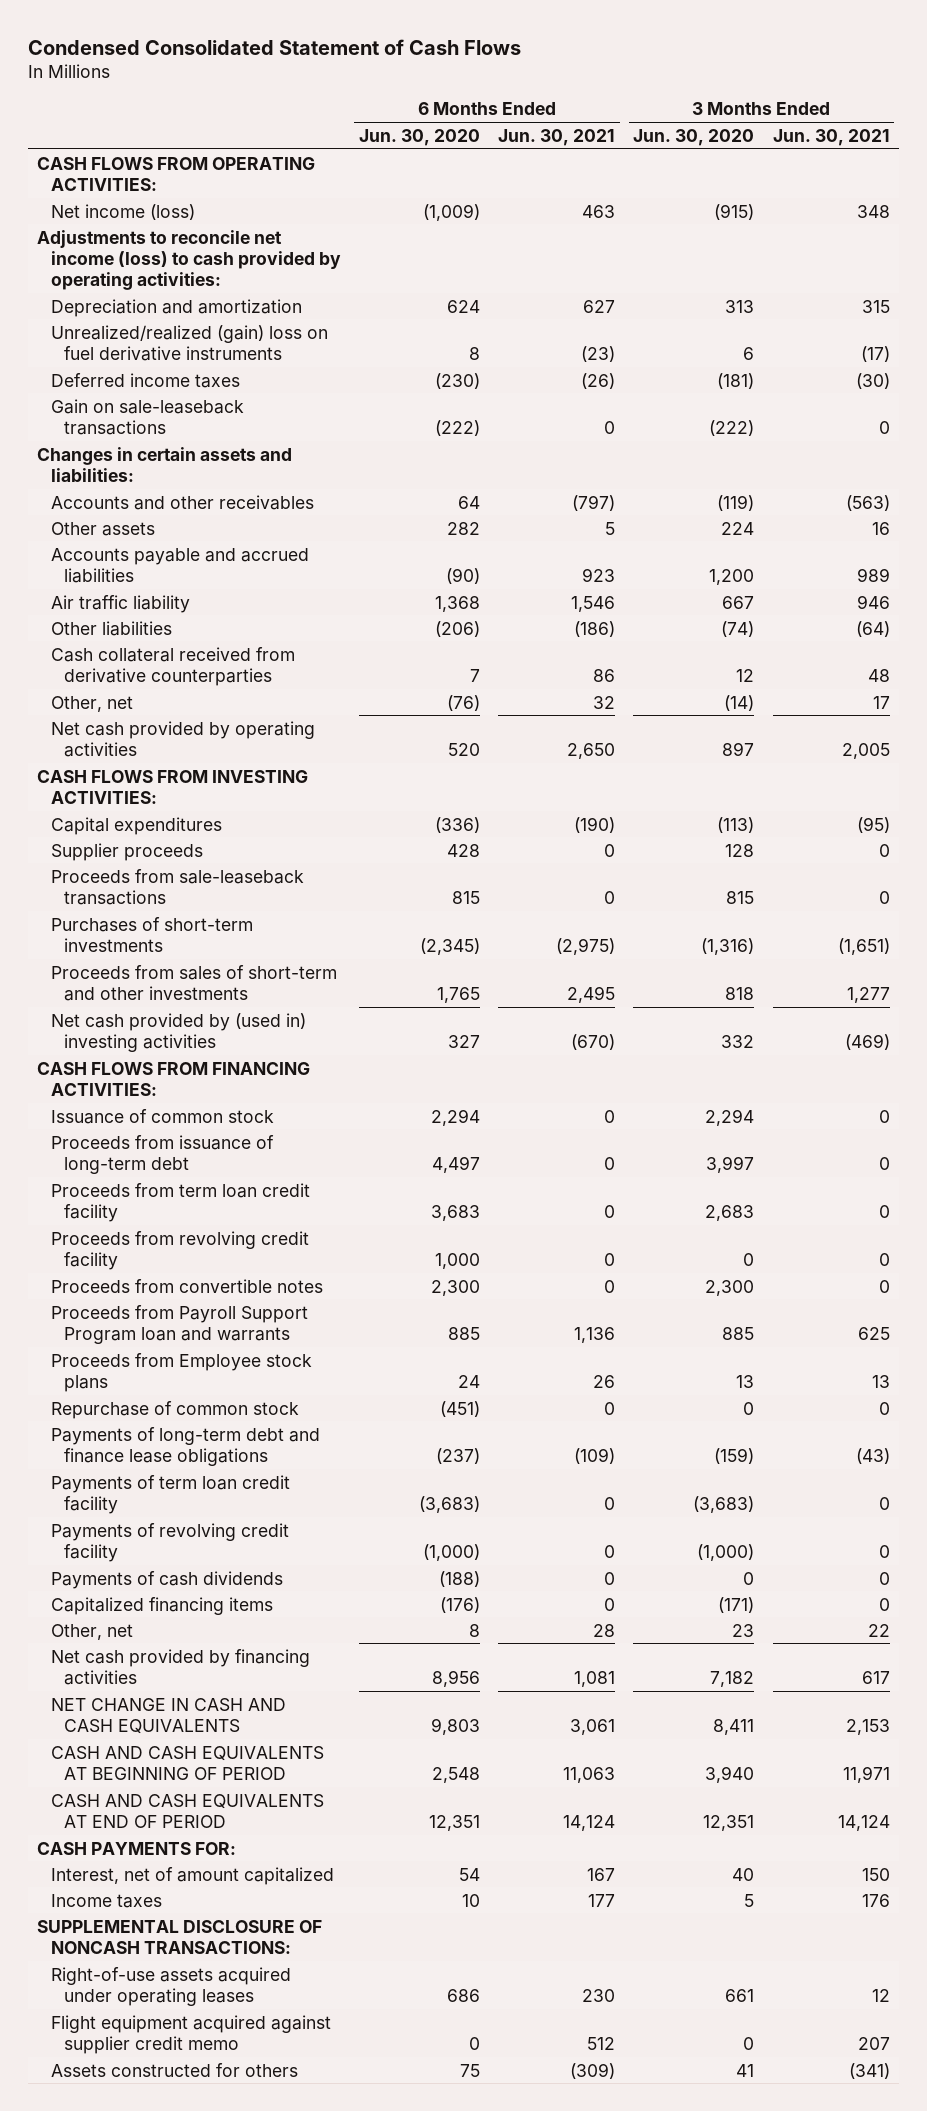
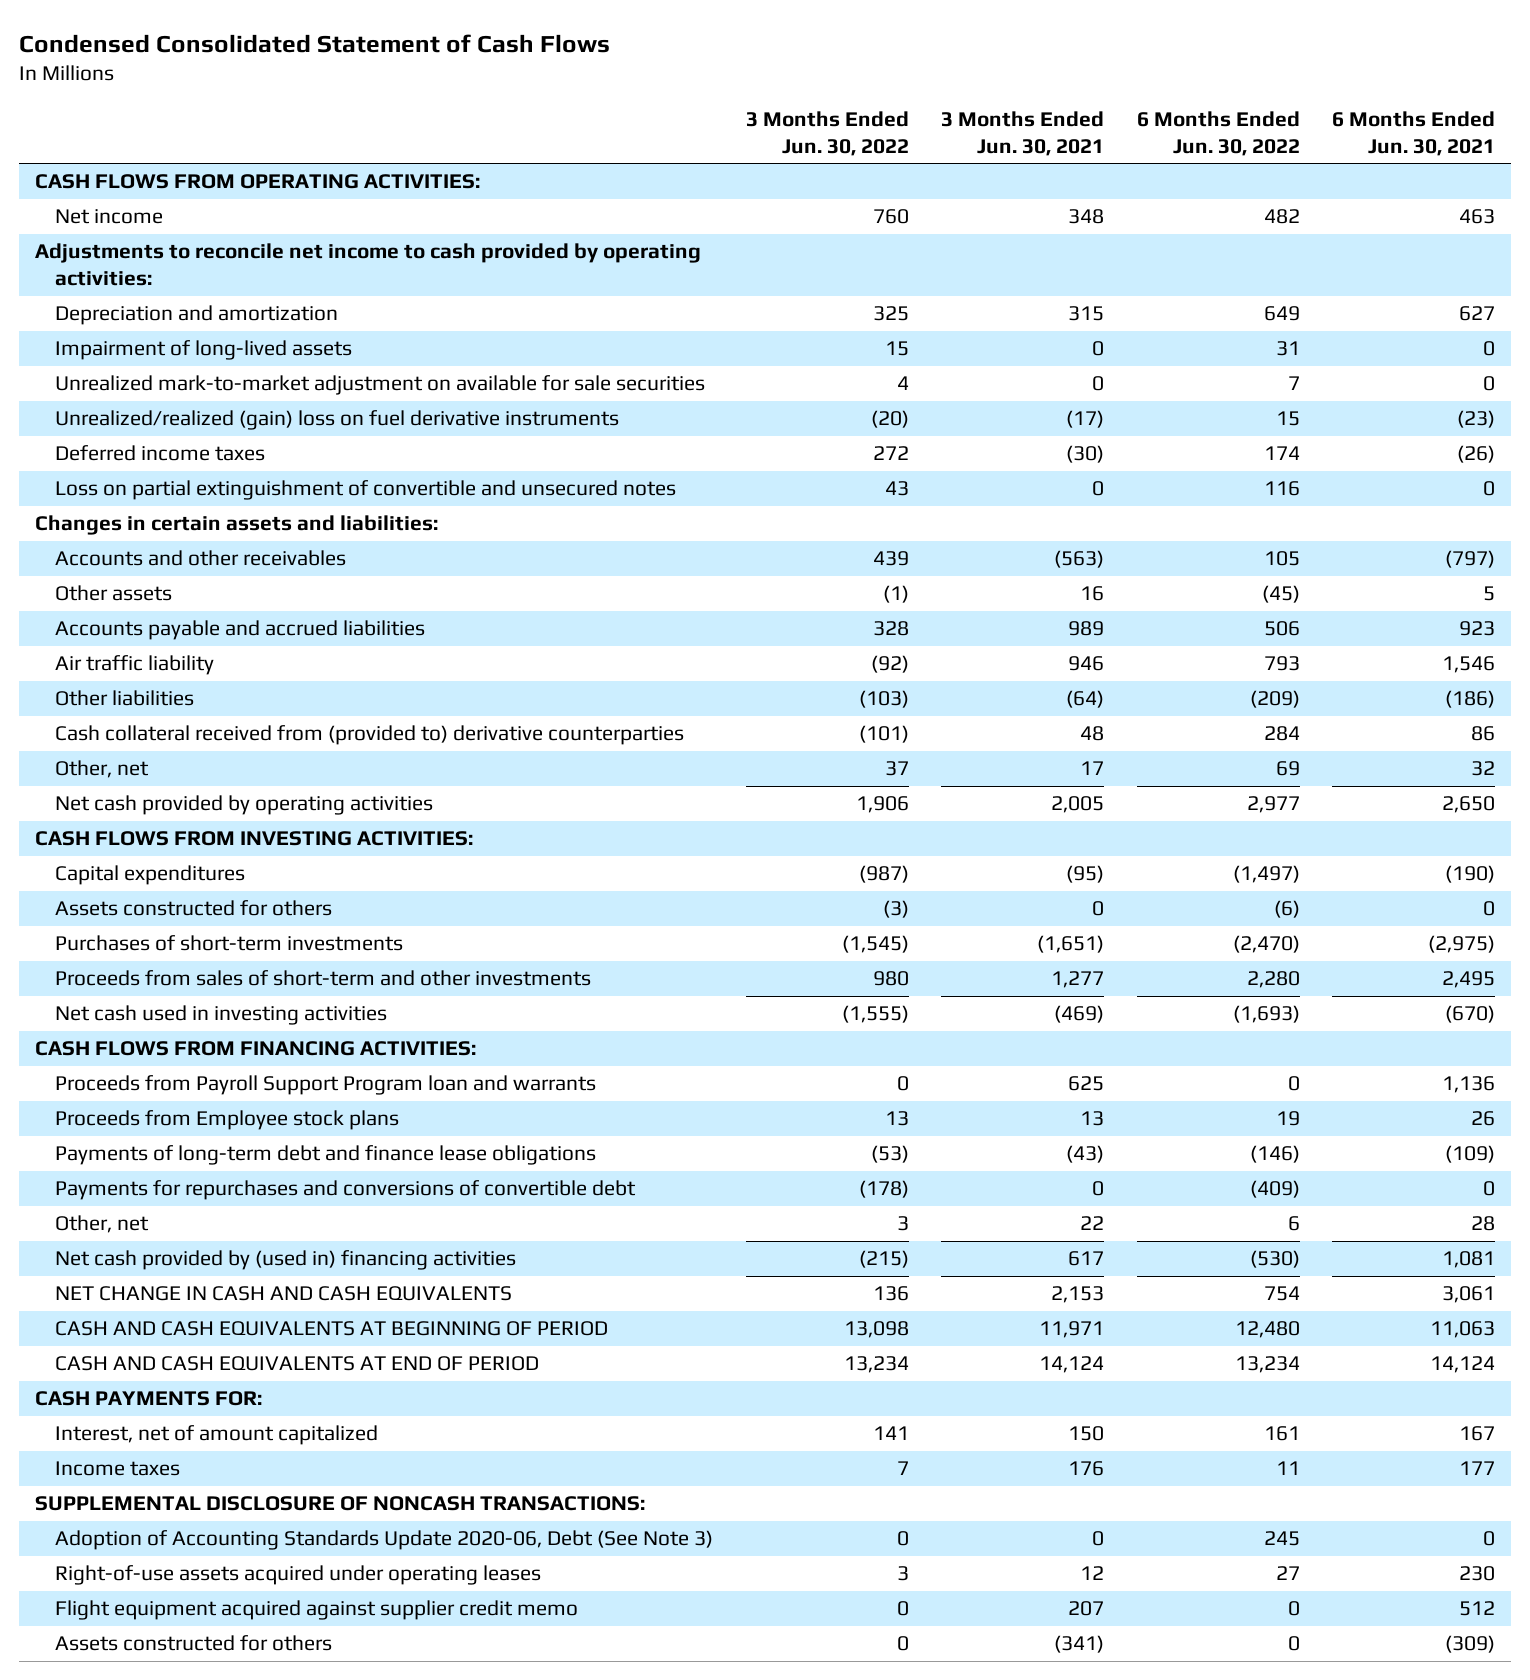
- | 6 Months Ended Jun. 30, 2020 | 6 Months Ended Jun. 30, 2021 | 3 Months Ended Jun. 30, 2020 | 3 Months Ended Jun. 30, 2021
+ | 3 Months Ended Jun. 30, 2022 | 3 Months Ended Jun. 30, 2021 | 6 Months Ended Jun. 30, 2022 | 6 Months Ended Jun. 30, 2021
- Net income (loss) | (1,009) | 463 | (915) | 348
- Adjustments to reconcile net income (loss) to cash provided by operating activities:
+ Net income | 760 | 348 | 482 | 463
+ Adjustments to reconcile net income to cash provided by operating activities:
+ Impairment of long-lived assets | 15 | 0 | 31 | 0
+ Unrealized mark-to-market adjustment on available for sale securities | 4 | 0 | 7 | 0
- Gain on sale-leaseback transactions | (222) | 0 | (222) | 0
+ Loss on partial extinguishment of convertible and unsecured notes | 43 | 0 | 116 | 0
- Cash collateral received from derivative counterparties | 7 | 86 | 12 | 48
+ Cash collateral received from (provided to) derivative counterparties | (101) | 48 | 284 | 86
- Supplier proceeds | 428 | 0 | 128 | 0
- Proceeds from sale-leaseback transactions | 815 | 0 | 815 | 0
+ Assets constructed for others | (3) | 0 | (6) | 0
- Net cash provided by (used in) investing activities | 327 | (670) | 332 | (469)
+ Net cash used in investing activities | (1,555) | (469) | (1,693) | (670)
- Issuance of common stock | 2,294 | 0 | 2,294 | 0
- Proceeds from issuance of long-term debt | 4,497 | 0 | 3,997 | 0
- Proceeds from term loan credit facility | 3,683 | 0 | 2,683 | 0
- Proceeds from revolving credit facility | 1,000 | 0 | 0 | 0
- Proceeds from convertible notes | 2,300 | 0 | 2,300 | 0
- Repurchase of common stock | (451) | 0 | 0 | 0
- Payments of term loan credit facility | (3,683) | 0 | (3,683) | 0
- Payments of revolving credit facility | (1,000) | 0 | (1,000) | 0
- Payments of cash dividends | (188) | 0 | 0 | 0
- Capitalized financing items | (176) | 0 | (171) | 0
+ Payments for repurchases and conversions of convertible debt | (178) | 0 | (409) | 0
- Net cash provided by financing activities | 8,956 | 1,081 | 7,182 | 617
+ Net cash provided by (used in) financing activities | (215) | 617 | (530) | 1,081
+ Adoption of Accounting Standards Update 2020-06, Debt (See Note 3) | 0 | 0 | 245 | 0

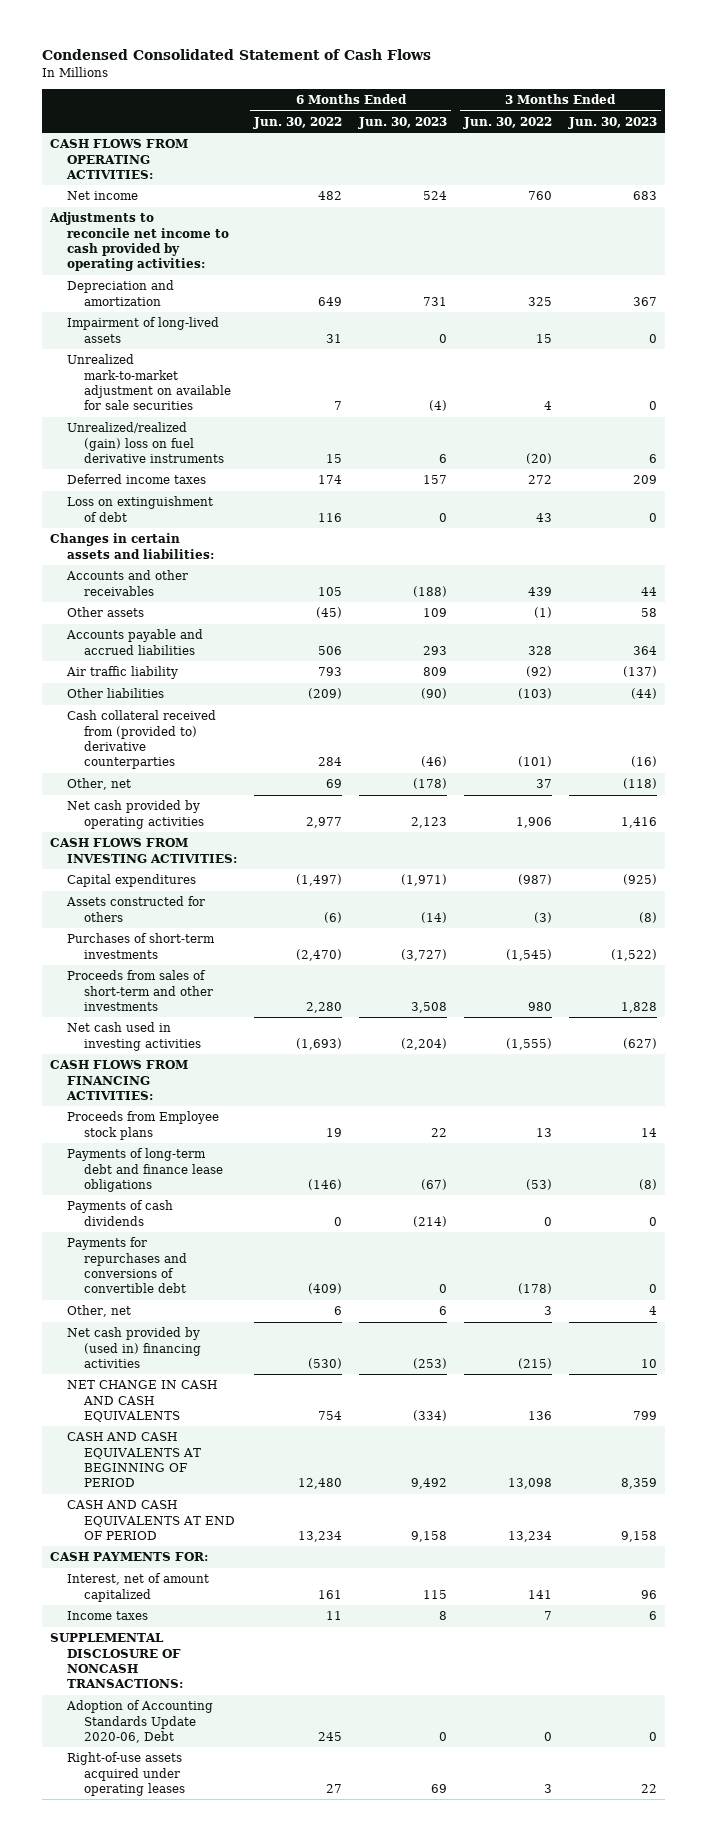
- | 3 Months Ended Jun. 30, 2022 | 3 Months Ended Jun. 30, 2021 | 6 Months Ended Jun. 30, 2022 | 6 Months Ended Jun. 30, 2021
+ | 6 Months Ended Jun. 30, 2022 | 6 Months Ended Jun. 30, 2023 | 3 Months Ended Jun. 30, 2022 | 3 Months Ended Jun. 30, 2023
- Loss on partial extinguishment of convertible and unsecured notes | 43 | 0 | 116 | 0
+ Loss on extinguishment of debt | 116 | 0 | 43 | 0
- Proceeds from Payroll Support Program loan and warrants | 0 | 625 | 0 | 1,136
+ Payments of cash dividends | 0 | (214) | 0 | 0
- Adoption of Accounting Standards Update 2020-06, Debt (See Note 3) | 0 | 0 | 245 | 0
+ Adoption of Accounting Standards Update 2020-06, Debt | 245 | 0 | 0 | 0
- Flight equipment acquired against supplier credit memo | 0 | 207 | 0 | 512
- Assets constructed for others | 0 | (341) | 0 | (309)

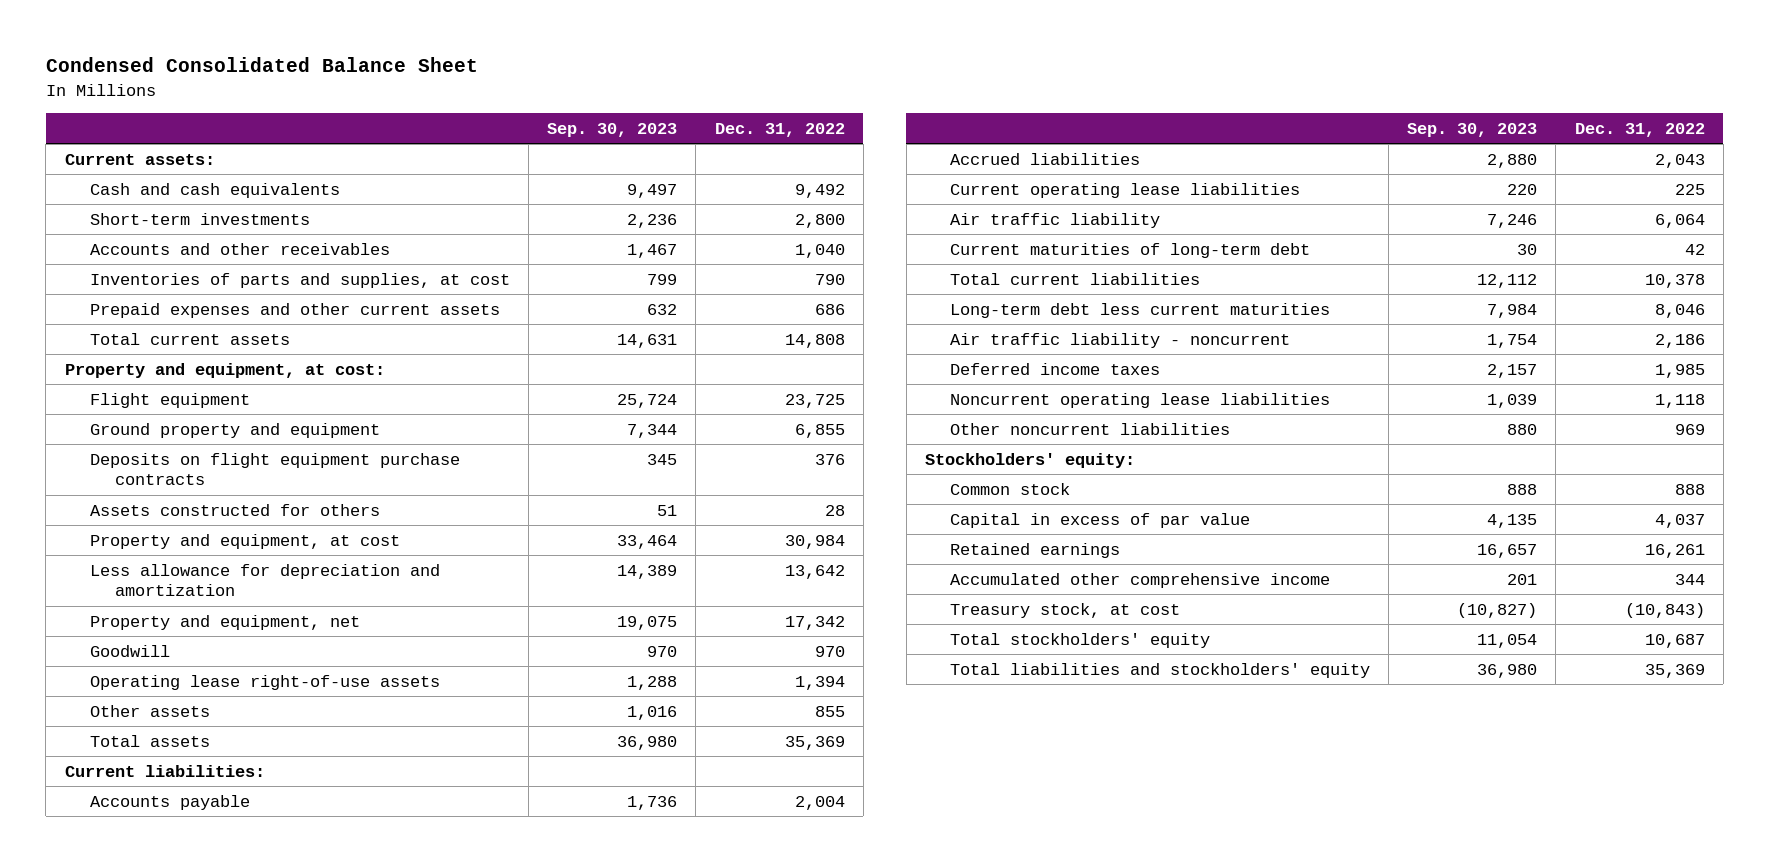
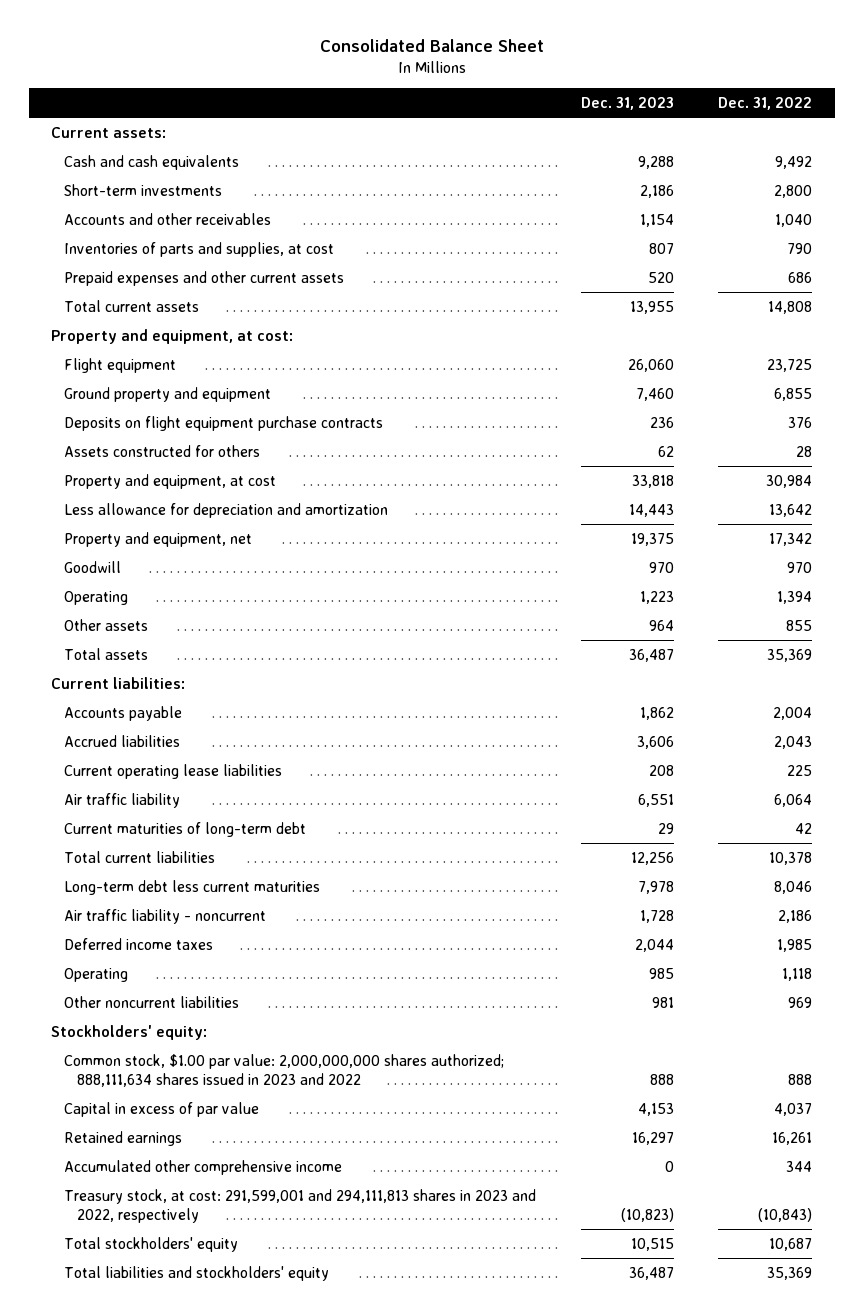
- Condensed Consolidated Balance Sheet
+ Consolidated Balance Sheet
- | Sep. 30, 2023 | Dec. 31, 2022
+ | Dec. 31, 2023 | Dec. 31, 2022
- Operating lease right-of-use assets | 1,288 | 1,394
+ Operating | 1,223 | 1,394
- Noncurrent operating lease liabilities | 1,039 | 1,118
+ Operating | 985 | 1,118
- Common stock | 888 | 888
+ Common stock, $1.00 par value: 2,000,000,000 shares authorized; 888,111,634 shares issued in 2023 and 2022 | 888 | 888
- Treasury stock, at cost | (10,827) | (10,843)
+ Treasury stock, at cost: 291,599,001 and 294,111,813 shares in 2023 and 2022, respectively | (10,823) | (10,843)

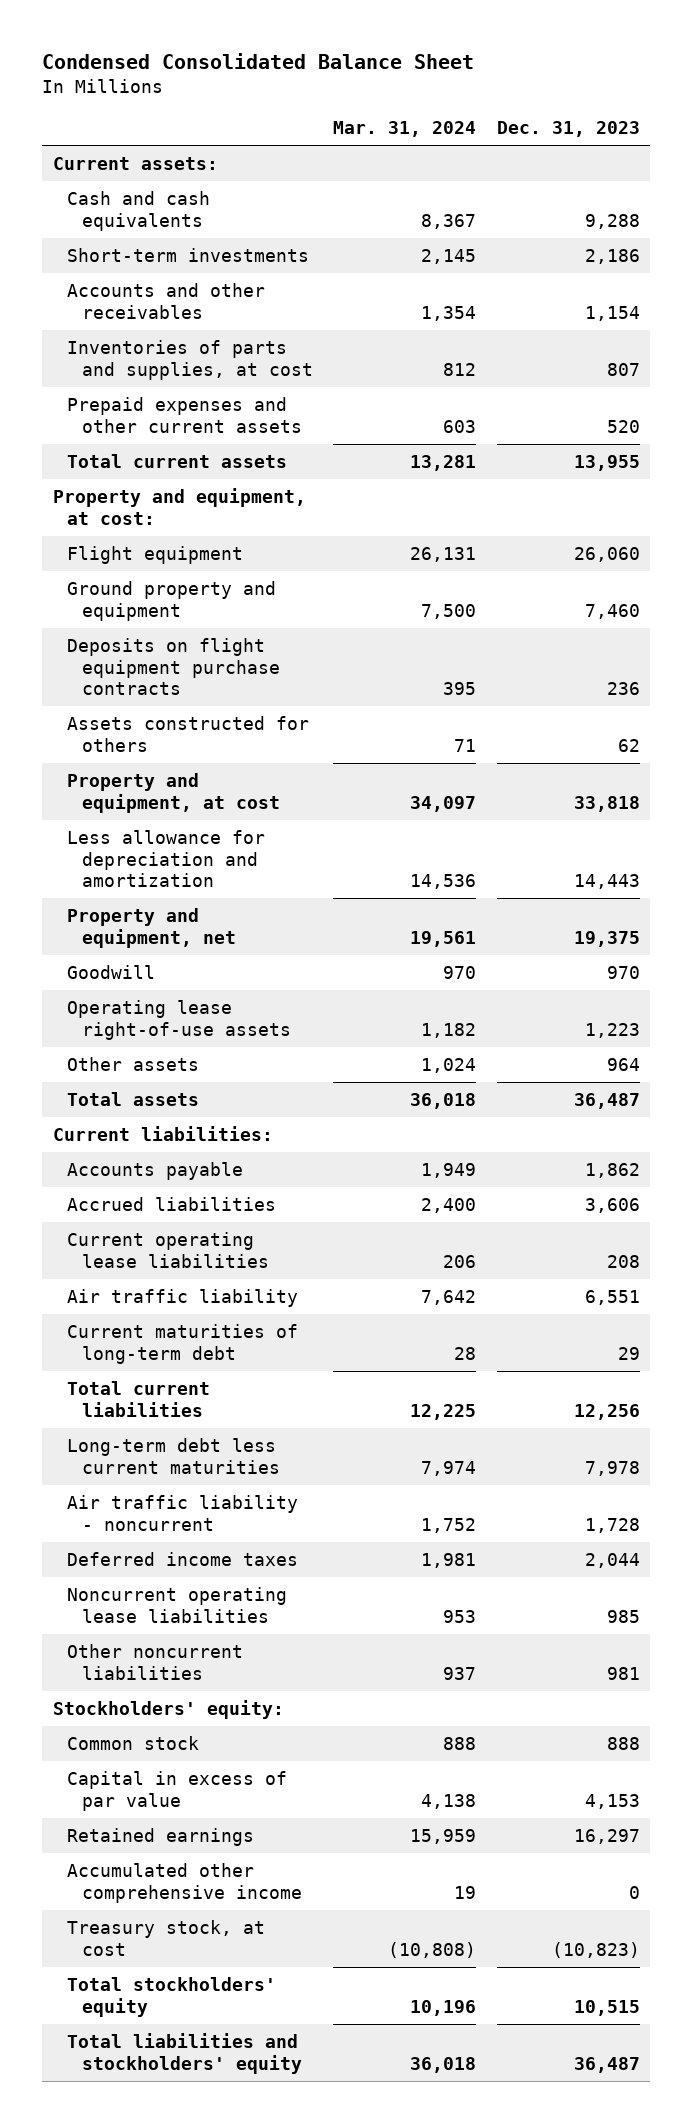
- Consolidated Balance Sheet
+ Condensed Consolidated Balance Sheet
- | Dec. 31, 2023 | Dec. 31, 2022
+ | Mar. 31, 2024 | Dec. 31, 2023
- Operating | 1,223 | 1,394
+ Operating lease right-of-use assets | 1,182 | 1,223
- Operating | 985 | 1,118
+ Noncurrent operating lease liabilities | 953 | 985
- Common stock, $1.00 par value: 2,000,000,000 shares authorized; 888,111,634 shares issued in 2023 and 2022 | 888 | 888
+ Common stock | 888 | 888
- Treasury stock, at cost: 291,599,001 and 294,111,813 shares in 2023 and 2022, respectively | (10,823) | (10,843)
+ Treasury stock, at cost | (10,808) | (10,823)

